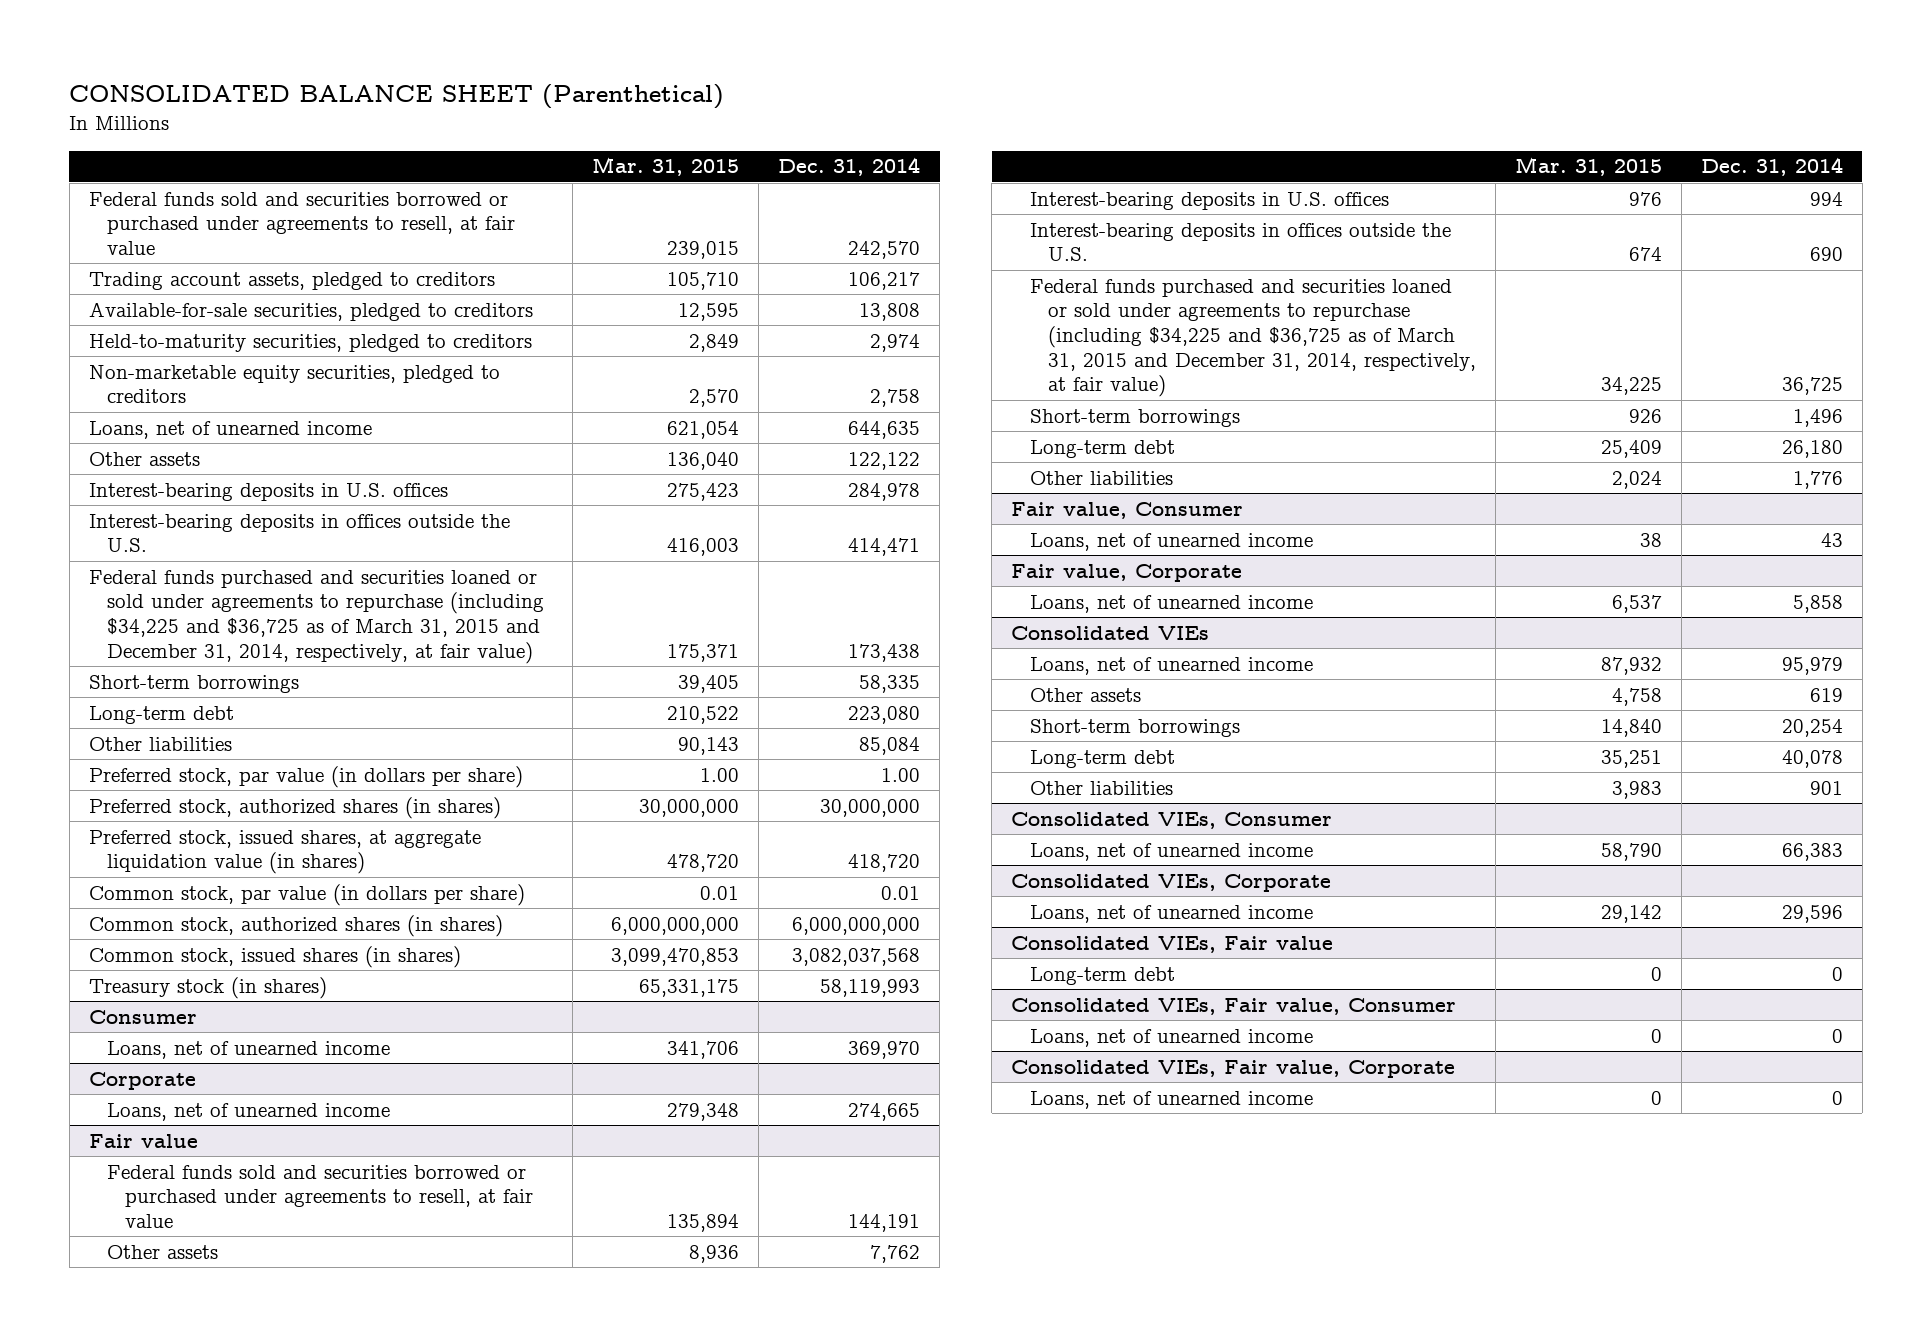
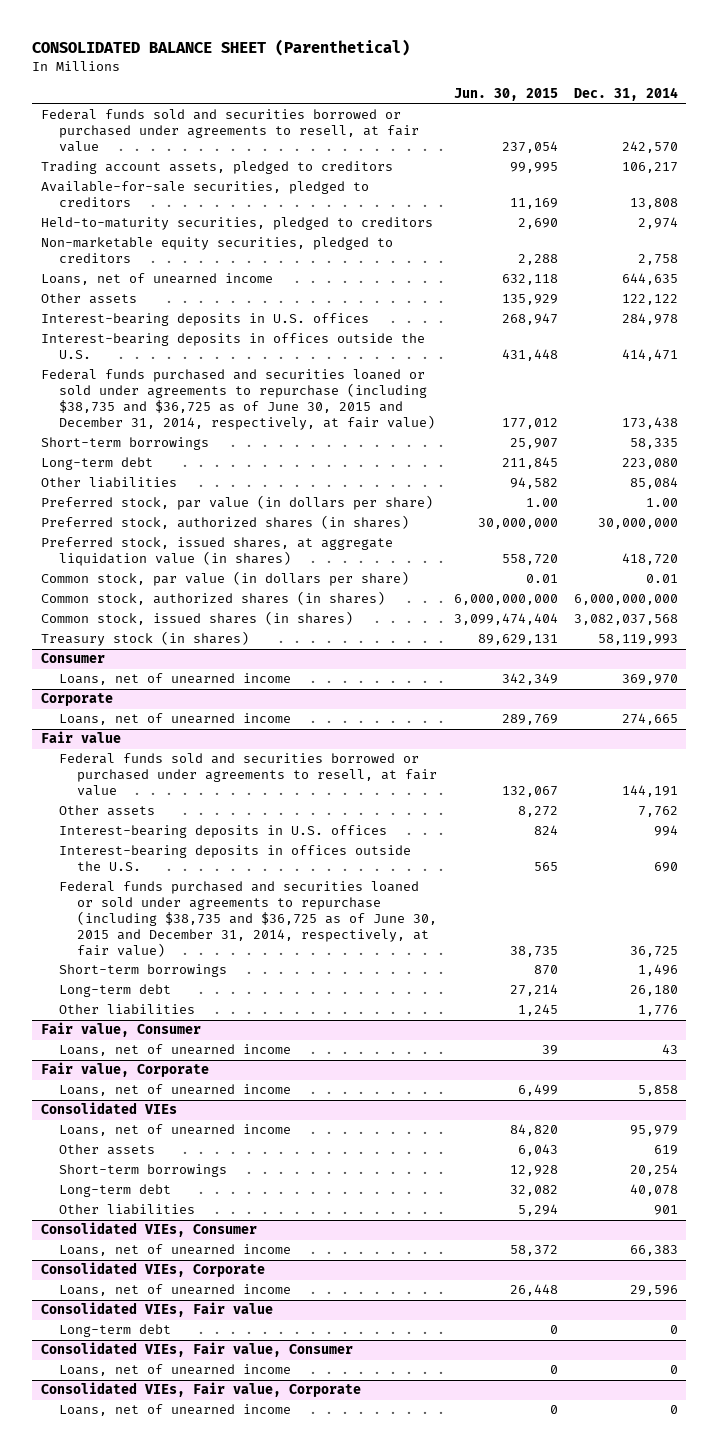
- | Mar. 31, 2015 | Dec. 31, 2014
+ | Jun. 30, 2015 | Dec. 31, 2014
- Federal funds purchased and securities loaned or sold under agreements to repurchase (including $34,225 and $36,725 as of March 31, 2015 and December 31, 2014, respectively, at fair value) | 175,371 | 173,438
+ Federal funds purchased and securities loaned or sold under agreements to repurchase (including $38,735 and $36,725 as of June 30, 2015 and December 31, 2014, respectively, at fair value) | 177,012 | 173,438
@ Fair value
- Federal funds purchased and securities loaned or sold under agreements to repurchase (including $34,225 and $36,725 as of March 31, 2015 and December 31, 2014, respectively, at fair value) | 34,225 | 36,725
+ Federal funds purchased and securities loaned or sold under agreements to repurchase (including $38,735 and $36,725 as of June 30, 2015 and December 31, 2014, respectively, at fair value) | 38,735 | 36,725

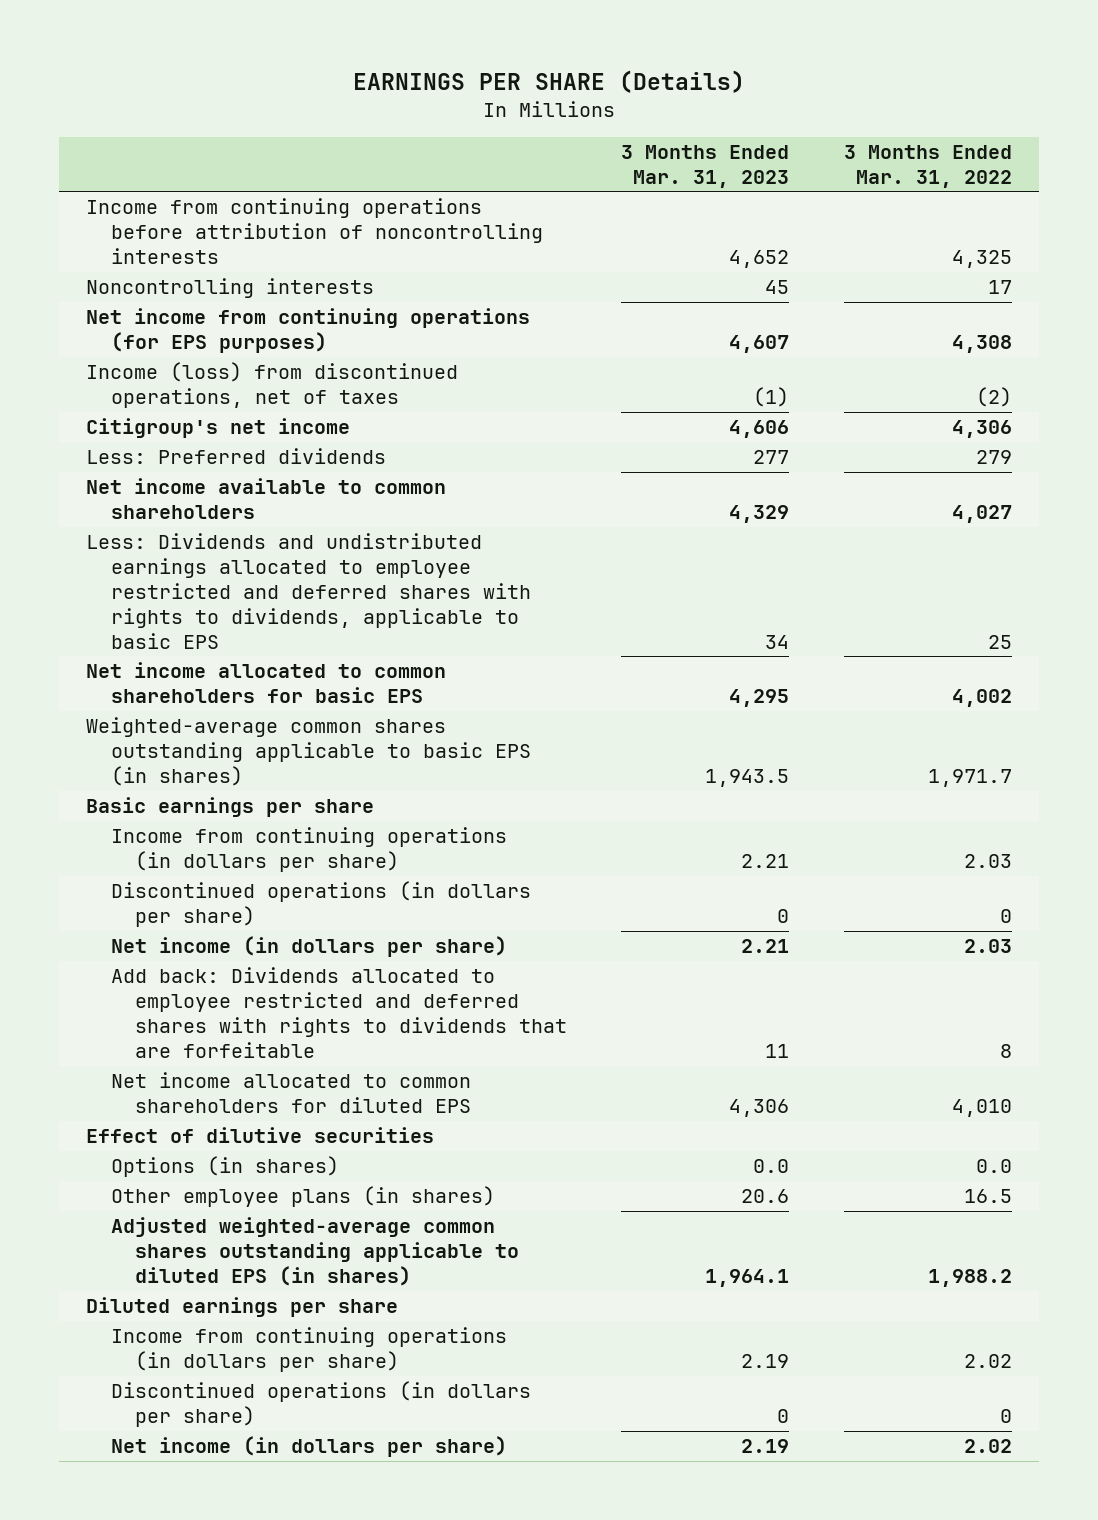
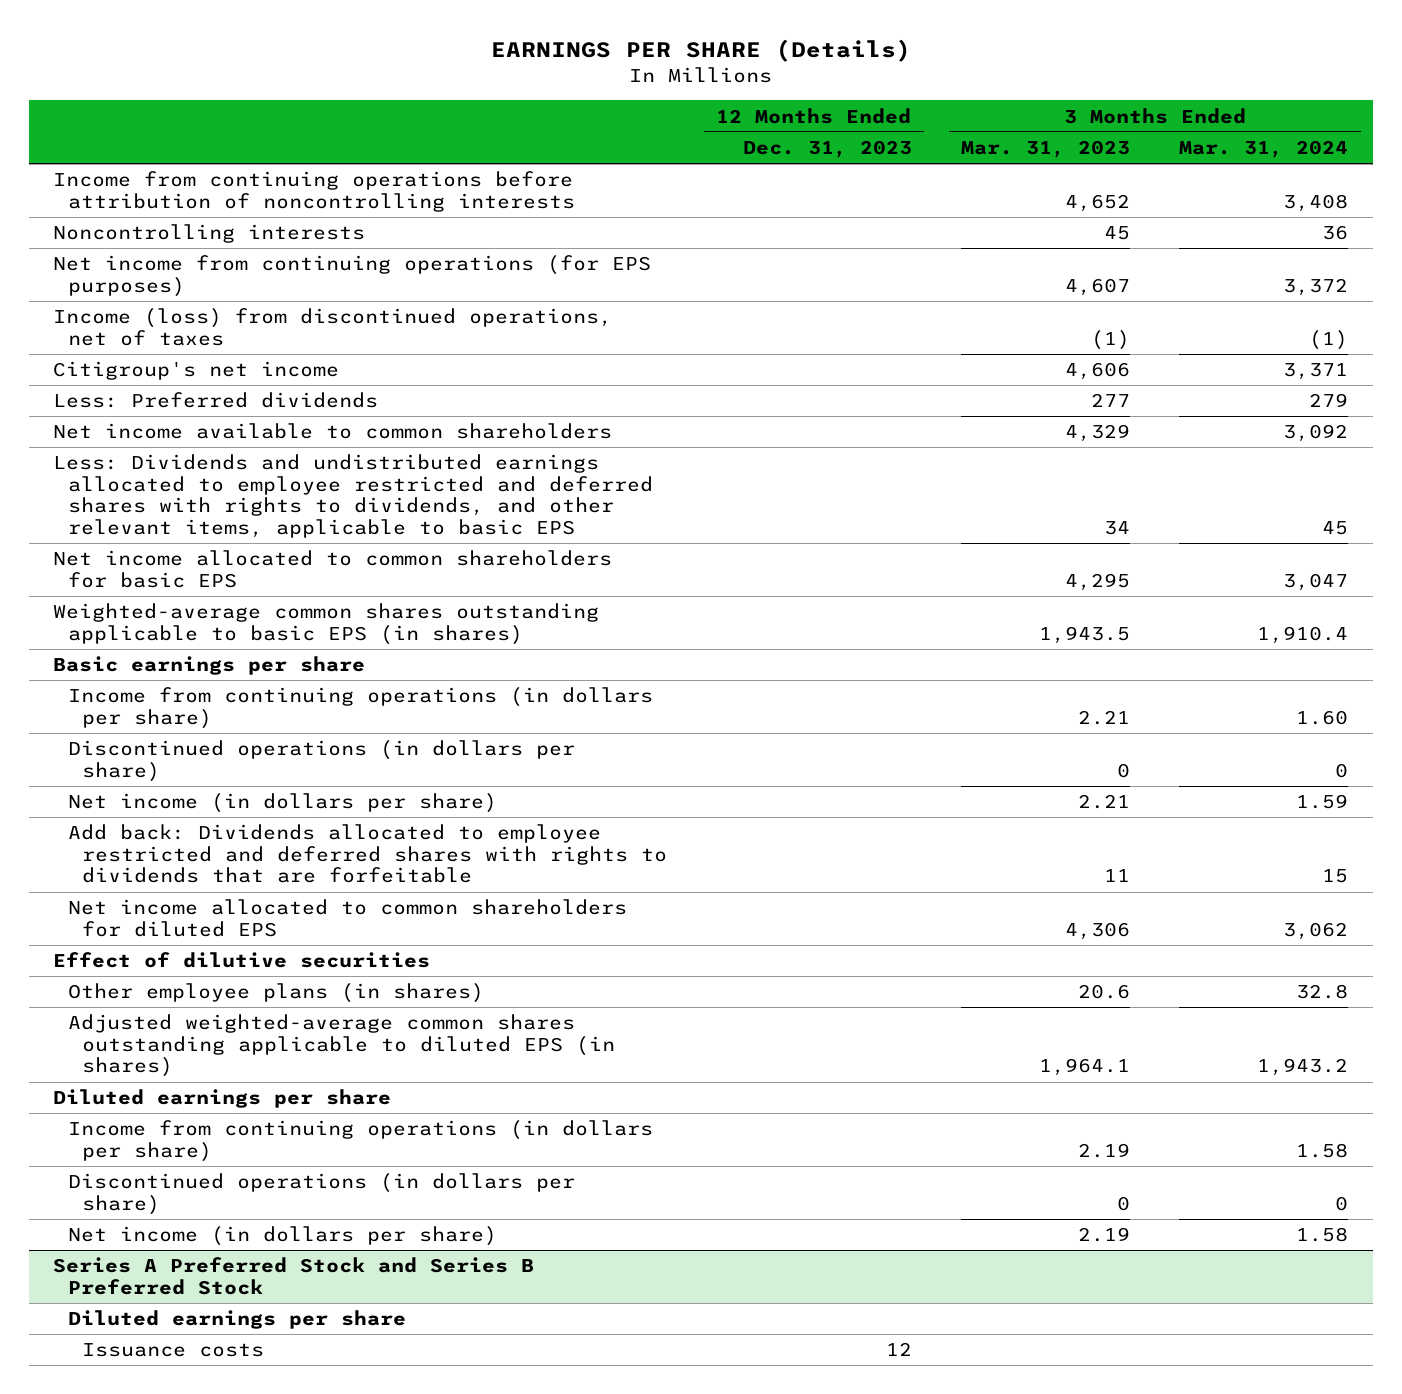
- | 3 Months Ended Mar. 31, 2023 | 3 Months Ended Mar. 31, 2022
+ | 12 Months Ended Dec. 31, 2023 | 3 Months Ended Mar. 31, 2023 | 3 Months Ended Mar. 31, 2024
- Less: Dividends and undistributed earnings allocated to employee restricted and deferred shares with rights to dividends, applicable to basic EPS | 34 | 25
+ Less: Dividends and undistributed earnings allocated to employee restricted and deferred shares with rights to dividends, and other relevant items, applicable to basic EPS | | 34 | 45
- Options (in shares) | 0.0 | 0.0
+ Series A Preferred Stock and Series B Preferred Stock
+ Diluted earnings per share
+ Issuance costs | 12 | |

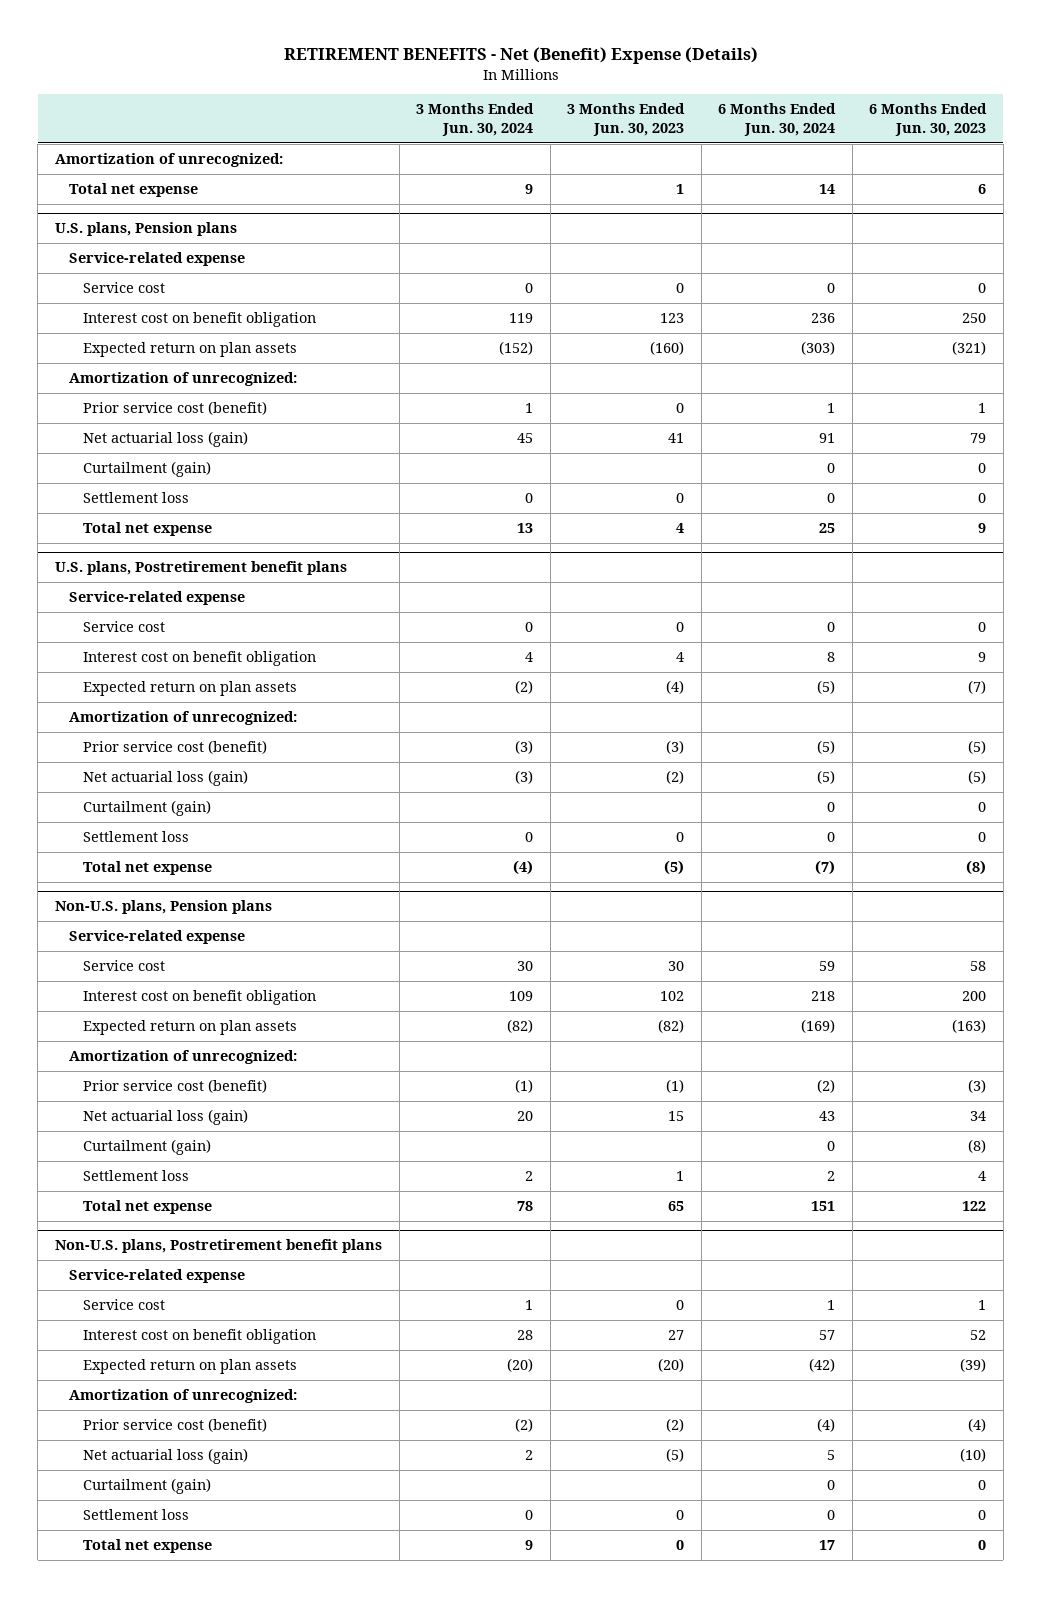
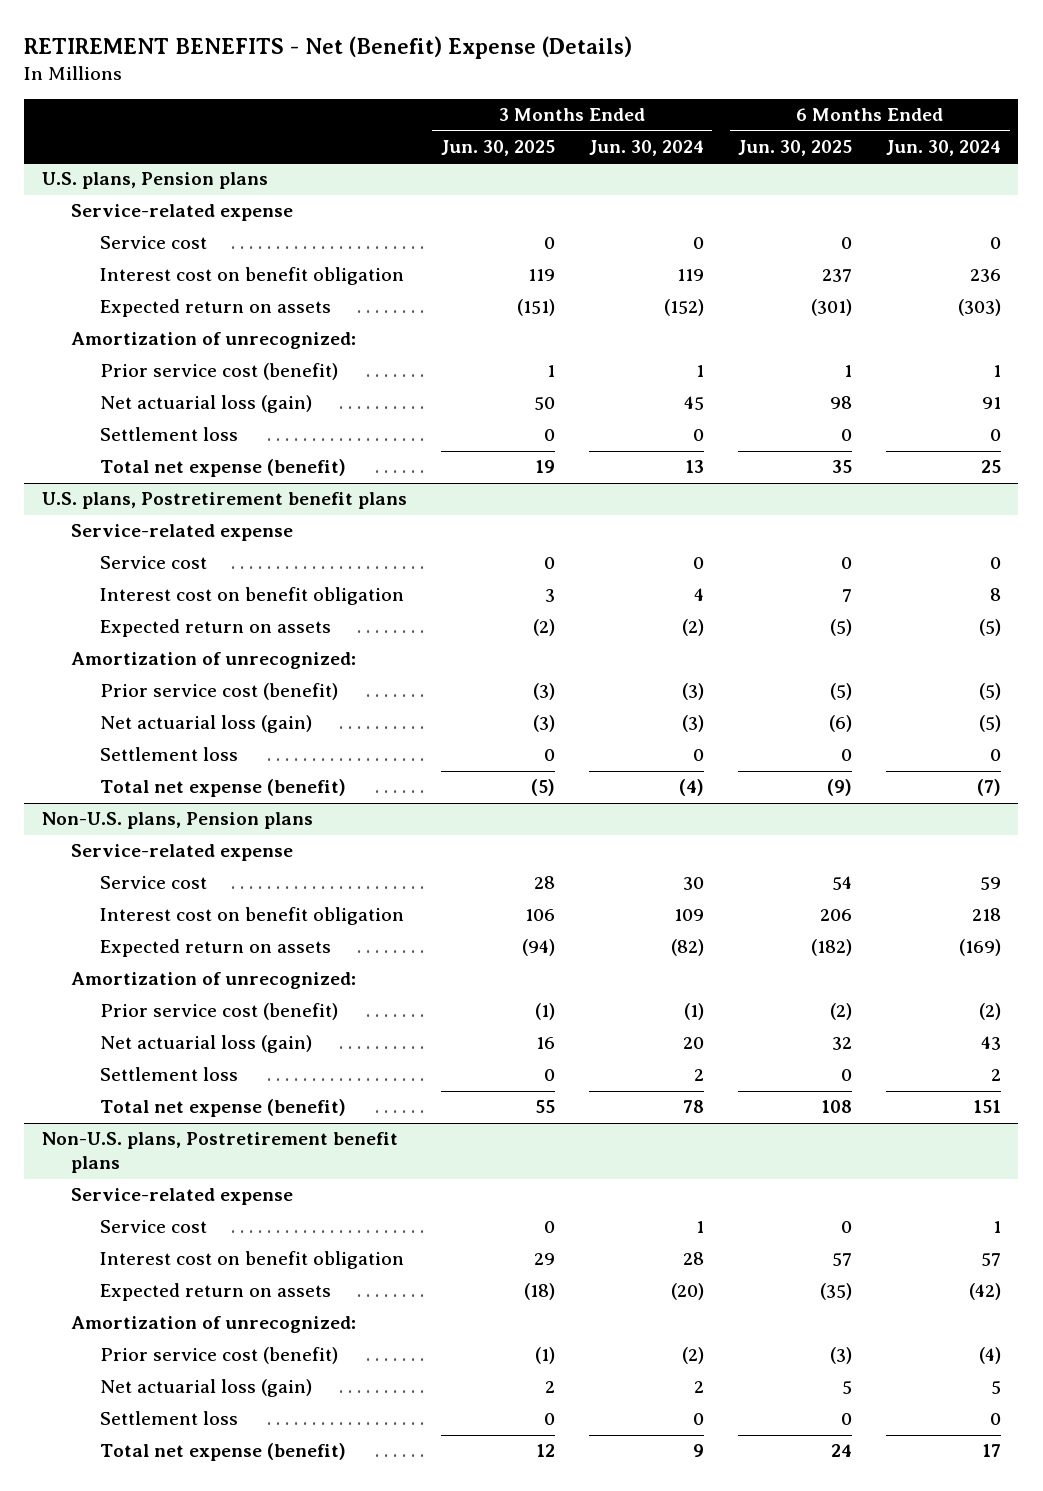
- | 3 Months Ended Jun. 30, 2024 | 3 Months Ended Jun. 30, 2023 | 6 Months Ended Jun. 30, 2024 | 6 Months Ended Jun. 30, 2023
+ | 3 Months Ended Jun. 30, 2025 | 3 Months Ended Jun. 30, 2024 | 6 Months Ended Jun. 30, 2025 | 6 Months Ended Jun. 30, 2024
- Amortization of unrecognized:
- Total net expense | 9 | 1 | 14 | 6
@ U.S. plans, Pension plans
- Expected return on plan assets | (152) | (160) | (303) | (321)
+ Expected return on assets | (151) | (152) | (301) | (303)
- Curtailment (gain) | | | 0 | 0
- Total net expense | 13 | 4 | 25 | 9
+ Total net expense (benefit) | 19 | 13 | 35 | 25
@ U.S. plans, Postretirement benefit plans
- Expected return on plan assets | (2) | (4) | (5) | (7)
+ Expected return on assets | (2) | (2) | (5) | (5)
- Curtailment (gain) | | | 0 | 0
- Total net expense | (4) | (5) | (7) | (8)
+ Total net expense (benefit) | (5) | (4) | (9) | (7)
@ Non-U.S. plans, Pension plans
- Expected return on plan assets | (82) | (82) | (169) | (163)
+ Expected return on assets | (94) | (82) | (182) | (169)
- Curtailment (gain) | | | 0 | (8)
- Total net expense | 78 | 65 | 151 | 122
+ Total net expense (benefit) | 55 | 78 | 108 | 151
@ Non-U.S. plans, Postretirement benefit plans
- Expected return on plan assets | (20) | (20) | (42) | (39)
+ Expected return on assets | (18) | (20) | (35) | (42)
- Curtailment (gain) | | | 0 | 0
- Total net expense | 9 | 0 | 17 | 0
+ Total net expense (benefit) | 12 | 9 | 24 | 17

